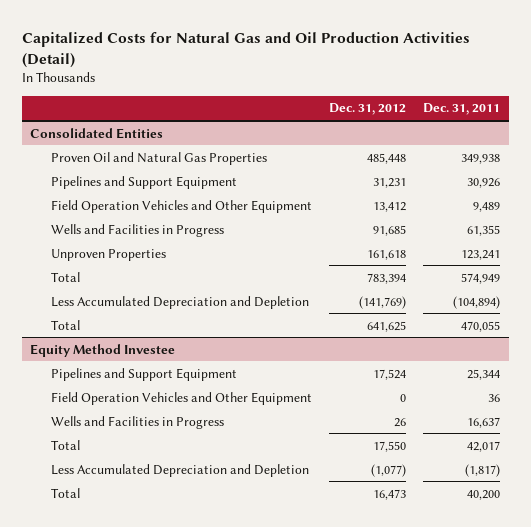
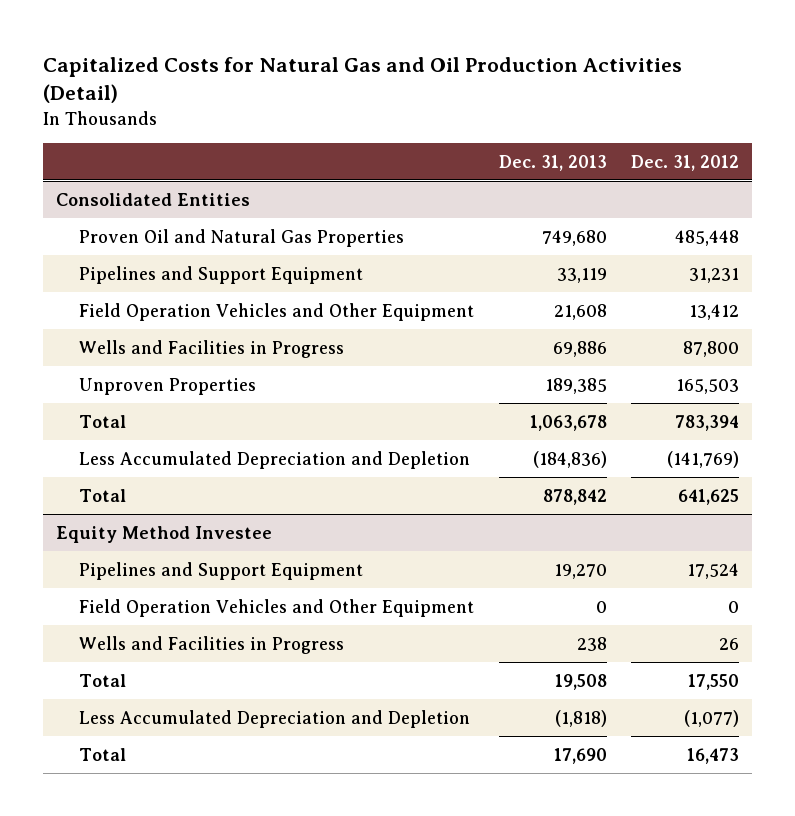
- | Dec. 31, 2012 | Dec. 31, 2011
+ | Dec. 31, 2013 | Dec. 31, 2012
@ Consolidated Entities
- Wells and Facilities in Progress | 91,685 | 61,355
- Unproven Properties | 161,618 | 123,241
+ Wells and Facilities in Progress | 69,886 | 87,800
+ Unproven Properties | 189,385 | 165,503

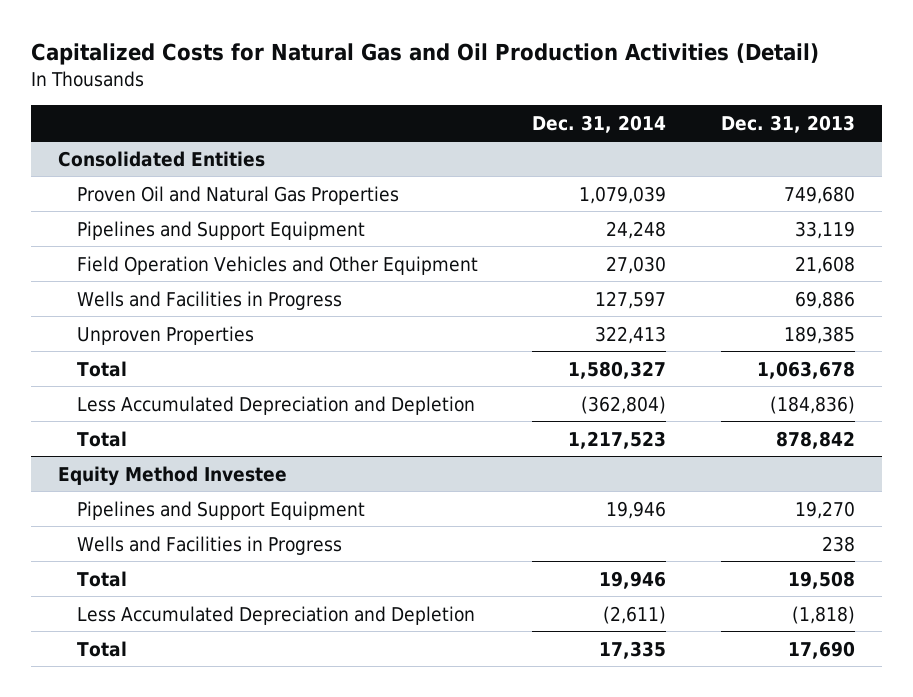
- | Dec. 31, 2013 | Dec. 31, 2012
+ | Dec. 31, 2014 | Dec. 31, 2013
@ Equity Method Investee
- Field Operation Vehicles and Other Equipment | 0 | 0

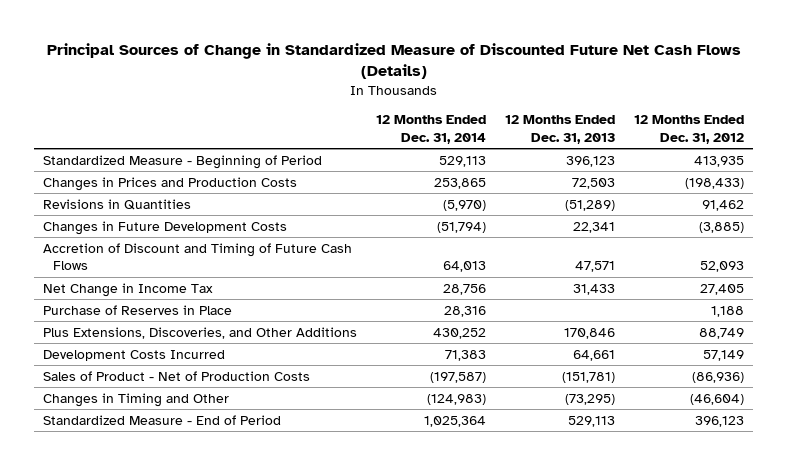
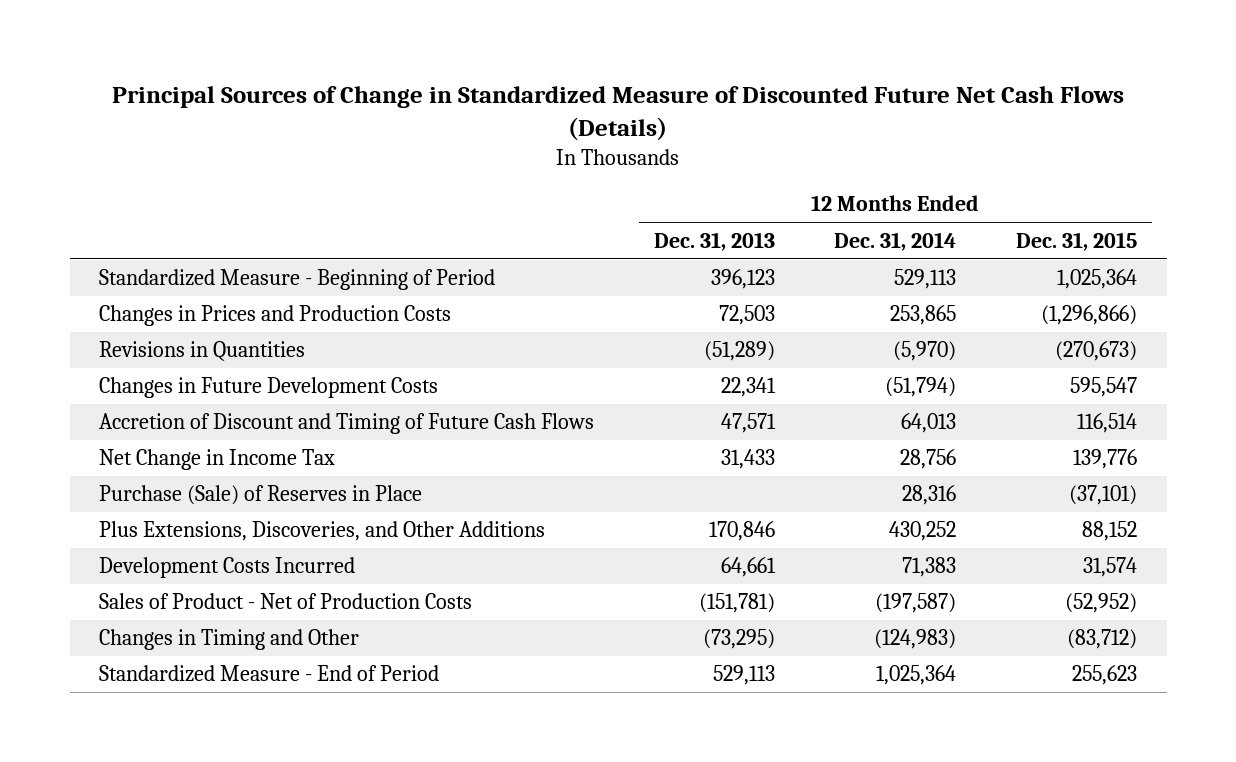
- | 12 Months Ended Dec. 31, 2014 | 12 Months Ended Dec. 31, 2013 | 12 Months Ended Dec. 31, 2012
+ | 12 Months Ended Dec. 31, 2013 | 12 Months Ended Dec. 31, 2014 | 12 Months Ended Dec. 31, 2015
- Purchase of Reserves in Place | 28,316 | | 1,188
+ Purchase (Sale) of Reserves in Place | | 28,316 | (37,101)

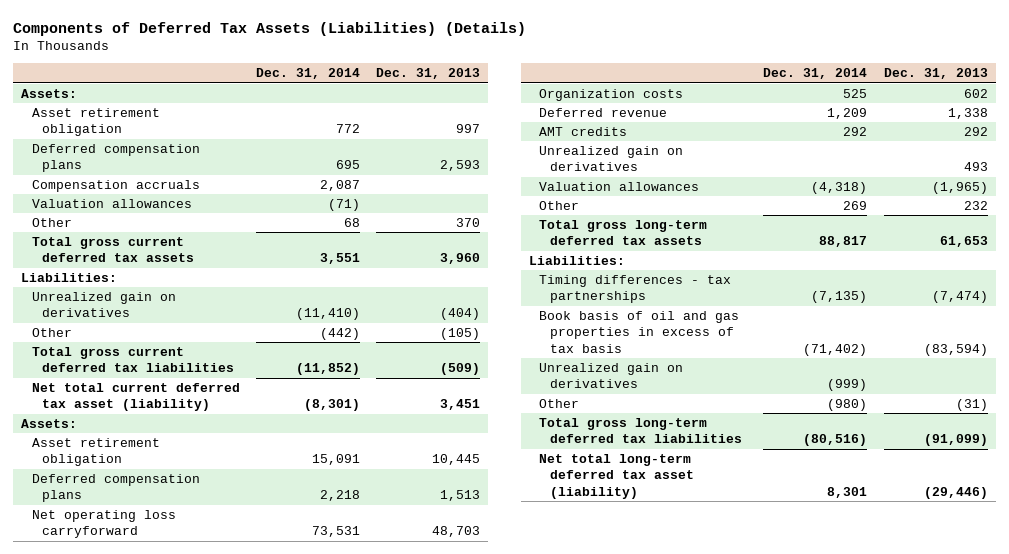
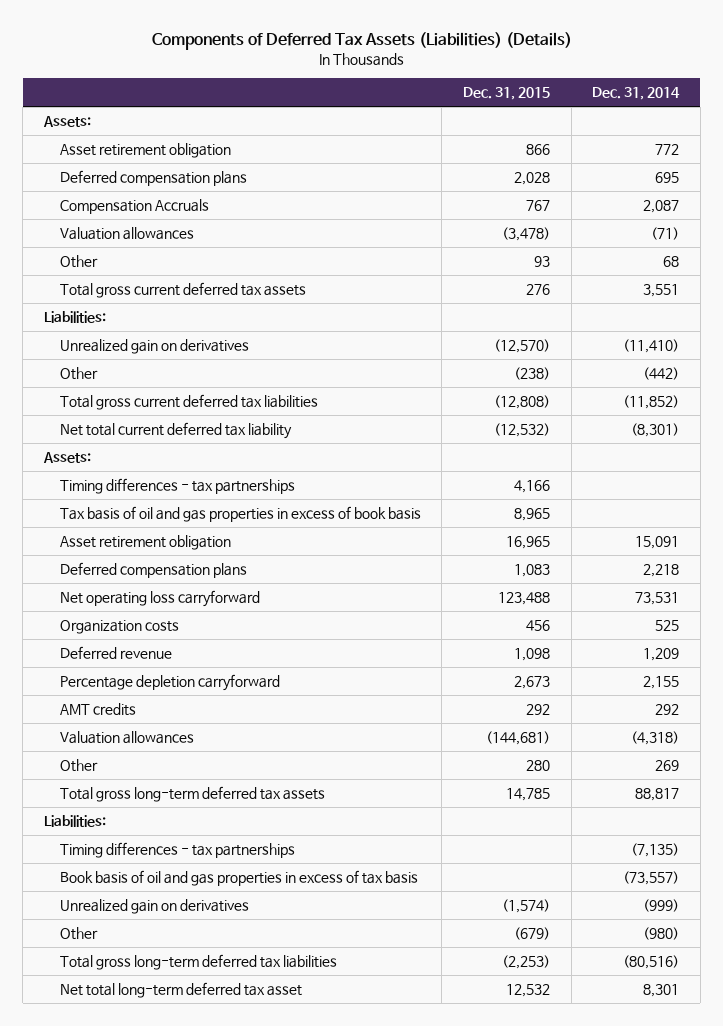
- | Dec. 31, 2014 | Dec. 31, 2013
+ | Dec. 31, 2015 | Dec. 31, 2014
- Compensation accruals | 2,087 |
+ Compensation Accruals | 767 | 2,087
- Net total current deferred tax asset (liability) | (8,301) | 3,451
+ Net total current deferred tax liability | (12,532) | (8,301)
+ Timing differences - tax partnerships | 4,166 |
+ Tax basis of oil and gas properties in excess of book basis | 8,965 |
+ Percentage depletion carryforward | 2,673 | 2,155
- Unrealized gain on derivatives | | 493
- Book basis of oil and gas properties in excess of tax basis | (71,402) | (83,594)
+ Book basis of oil and gas properties in excess of tax basis | | (73,557)
- Net total long-term deferred tax asset (liability) | 8,301 | (29,446)
+ Net total long-term deferred tax asset | 12,532 | 8,301

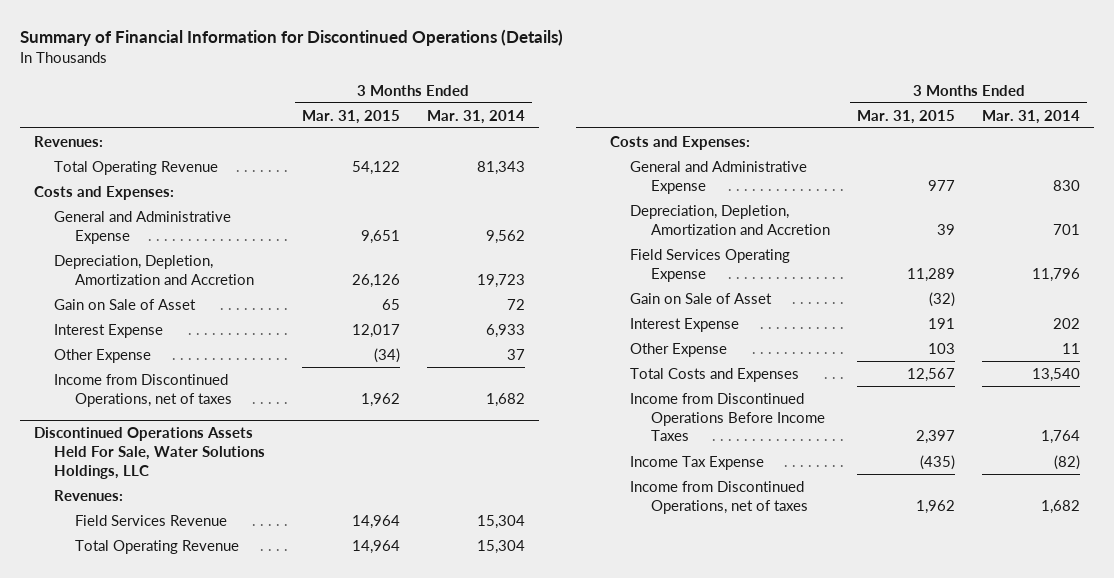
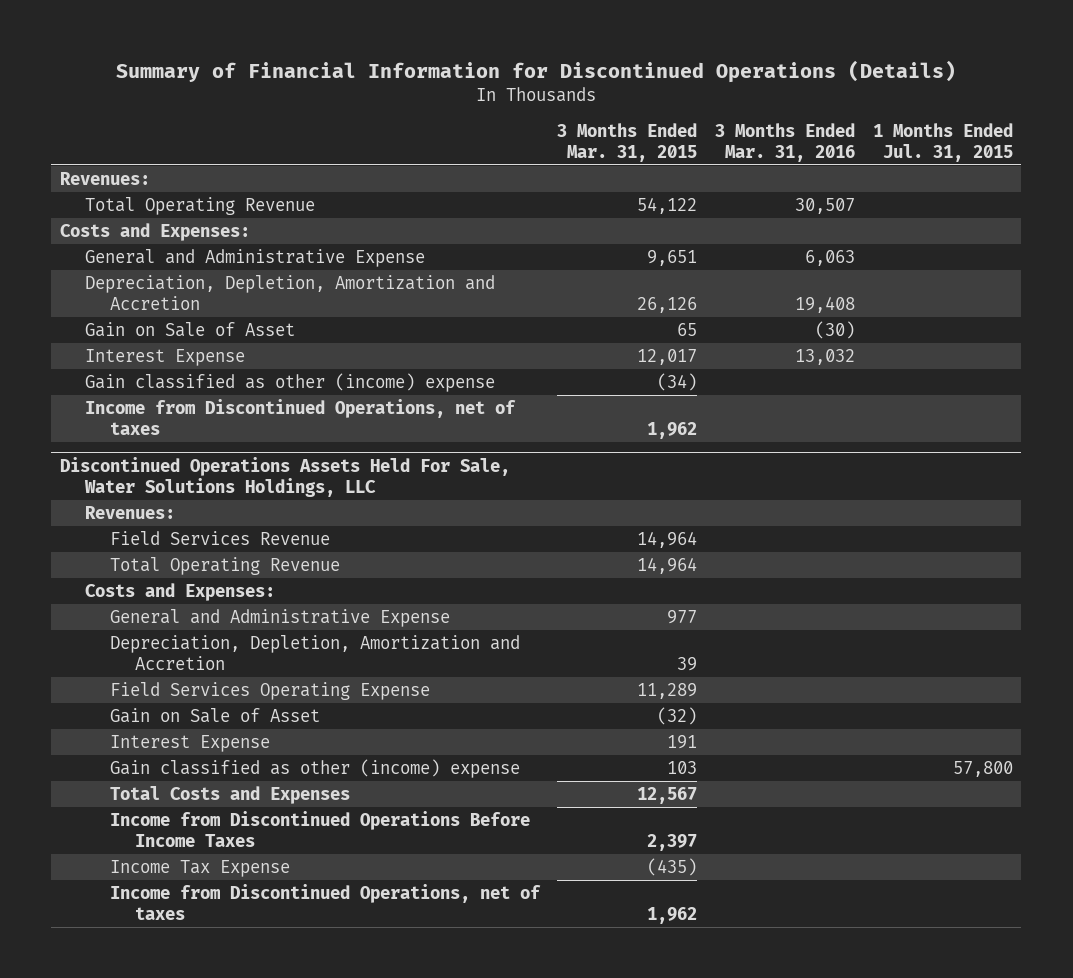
- | 3 Months Ended Mar. 31, 2015 | 3 Months Ended Mar. 31, 2014
+ | 3 Months Ended Mar. 31, 2015 | 3 Months Ended Mar. 31, 2016 | 1 Months Ended Jul. 31, 2015
- Other Expense | (34) | 37
+ Gain classified as other (income) expense | (34) | |
@ Discontinued Operations Assets Held For Sale, Water Solutions Holdings, LLC
- Other Expense | 103 | 11
+ Gain classified as other (income) expense | 103 | | 57,800

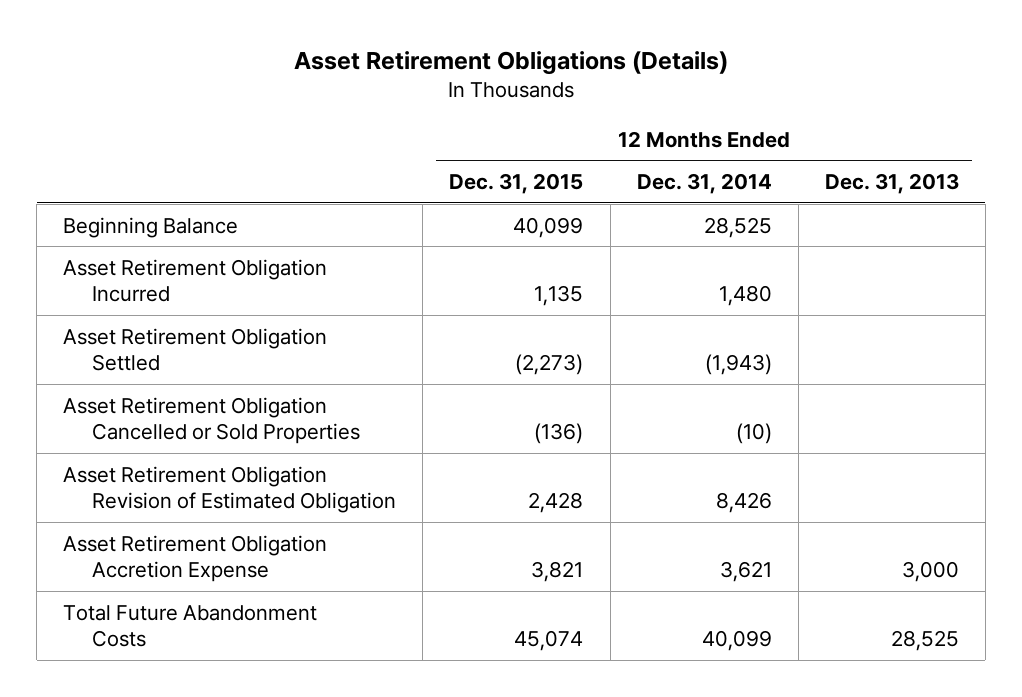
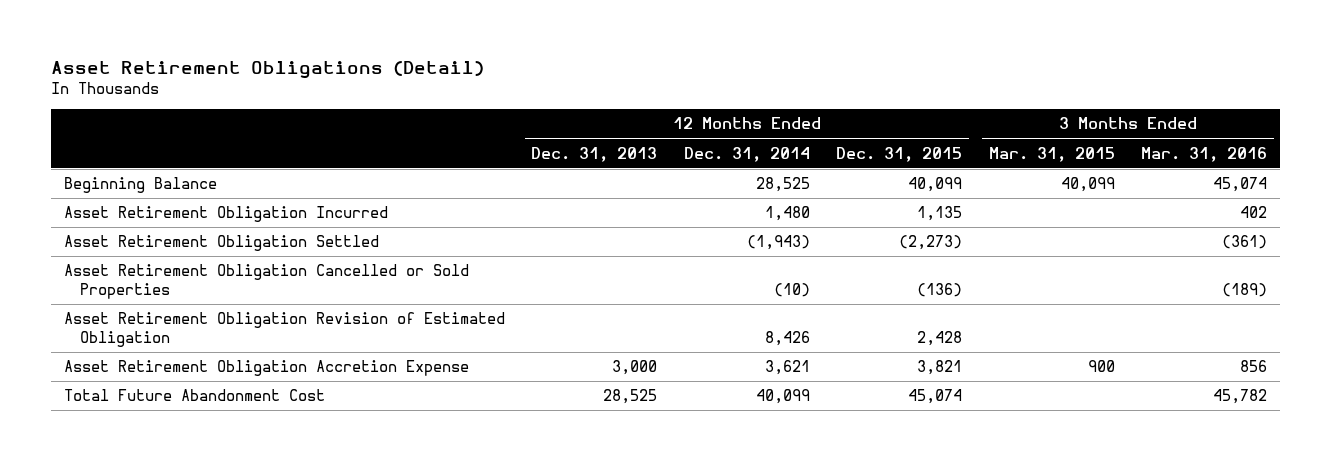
- Asset Retirement Obligations (Details)
+ Asset Retirement Obligations (Detail)
- | 12 Months Ended Dec. 31, 2015 | 12 Months Ended Dec. 31, 2014 | 12 Months Ended Dec. 31, 2013
+ | 12 Months Ended Dec. 31, 2013 | 12 Months Ended Dec. 31, 2014 | 12 Months Ended Dec. 31, 2015 | 3 Months Ended Mar. 31, 2015 | 3 Months Ended Mar. 31, 2016
- Total Future Abandonment Costs | 45,074 | 40,099 | 28,525
+ Total Future Abandonment Cost | 28,525 | 40,099 | 45,074 | | 45,782

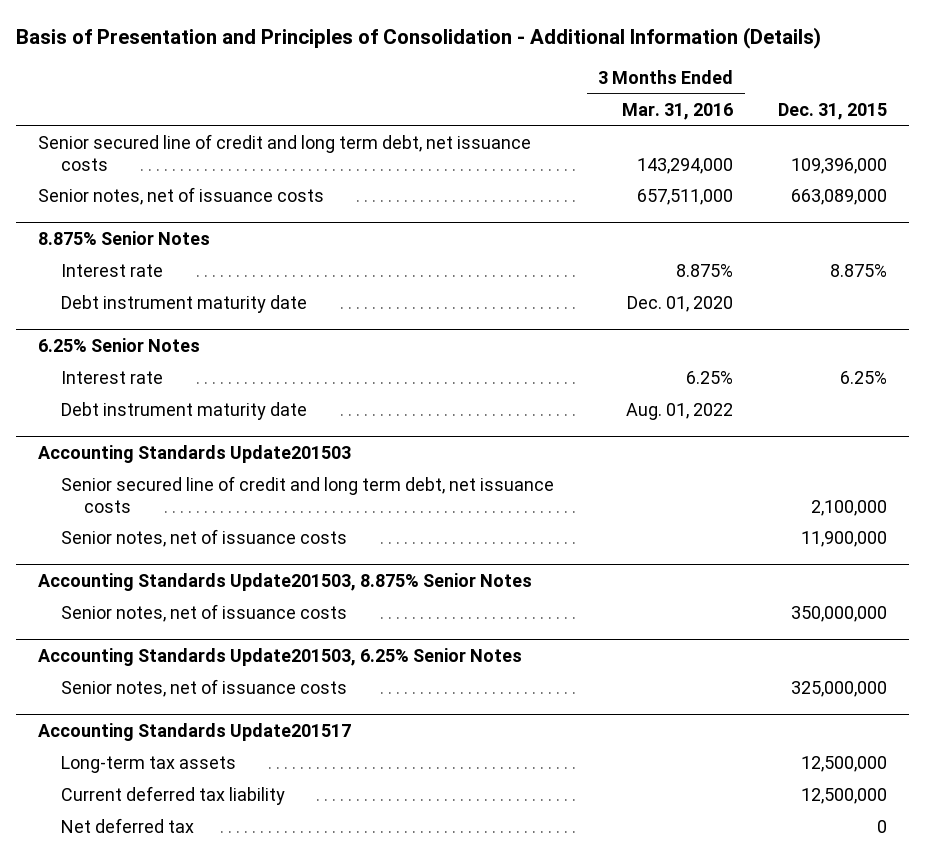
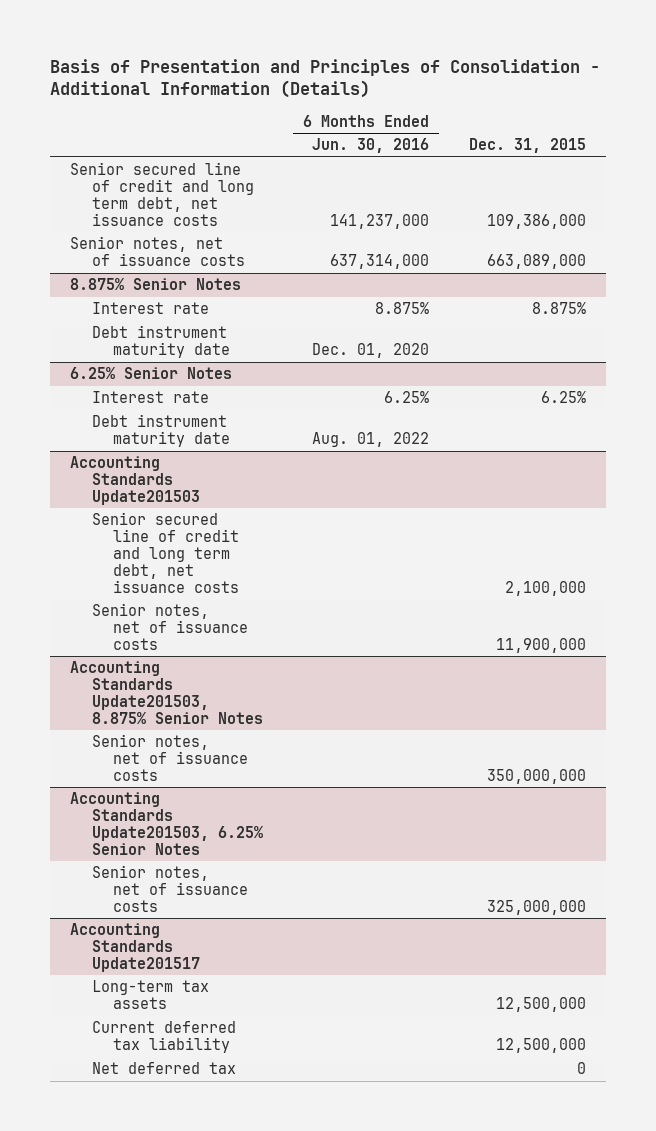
- | 3 Months Ended Mar. 31, 2016 | Dec. 31, 2015
+ | 6 Months Ended Jun. 30, 2016 | Dec. 31, 2015
- Senior secured line of credit and long term debt, net issuance costs | 143,294,000 | 109,396,000
+ Senior secured line of credit and long term debt, net issuance costs | 141,237,000 | 109,386,000

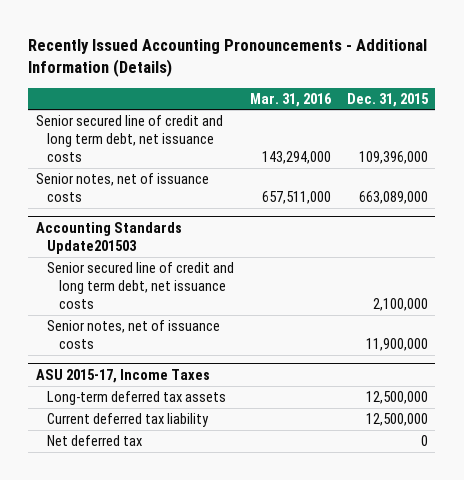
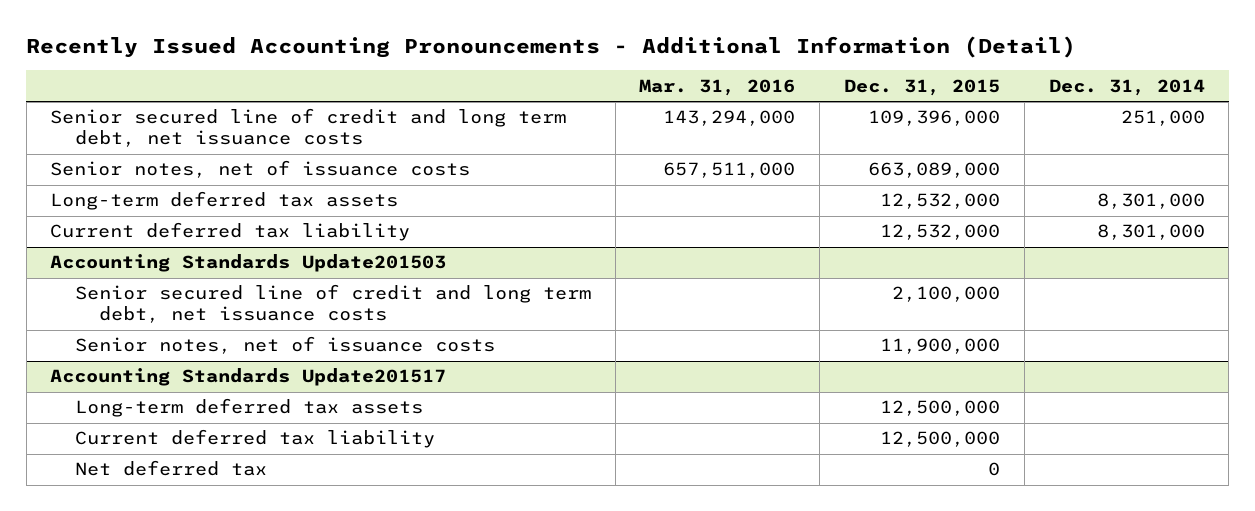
- Recently Issued Accounting Pronouncements - Additional Information (Details)
+ Recently Issued Accounting Pronouncements - Additional Information (Detail)
- | Mar. 31, 2016 | Dec. 31, 2015
+ | Mar. 31, 2016 | Dec. 31, 2015 | Dec. 31, 2014
+ Long-term deferred tax assets | | 12,532,000 | 8,301,000
+ Current deferred tax liability | | 12,532,000 | 8,301,000
- ASU 2015-17, Income Taxes
+ Accounting Standards Update201517

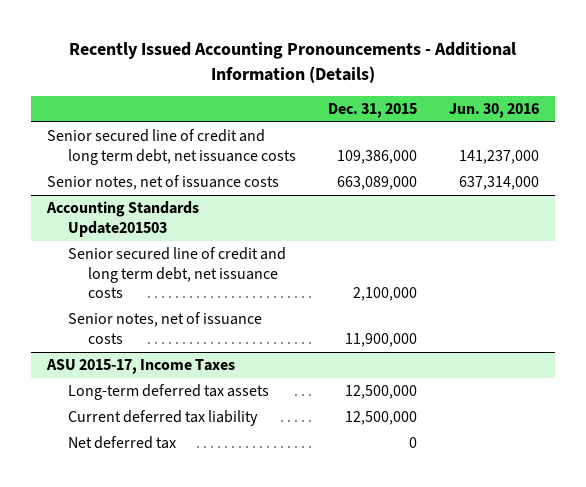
- Recently Issued Accounting Pronouncements - Additional Information (Detail)
+ Recently Issued Accounting Pronouncements - Additional Information (Details)
- | Mar. 31, 2016 | Dec. 31, 2015 | Dec. 31, 2014
+ | Dec. 31, 2015 | Jun. 30, 2016
- Senior secured line of credit and long term debt, net issuance costs | 143,294,000 | 109,396,000 | 251,000
+ Senior secured line of credit and long term debt, net issuance costs | 109,386,000 | 141,237,000
- Long-term deferred tax assets | | 12,532,000 | 8,301,000
- Current deferred tax liability | | 12,532,000 | 8,301,000
- Accounting Standards Update201517
+ ASU 2015-17, Income Taxes

